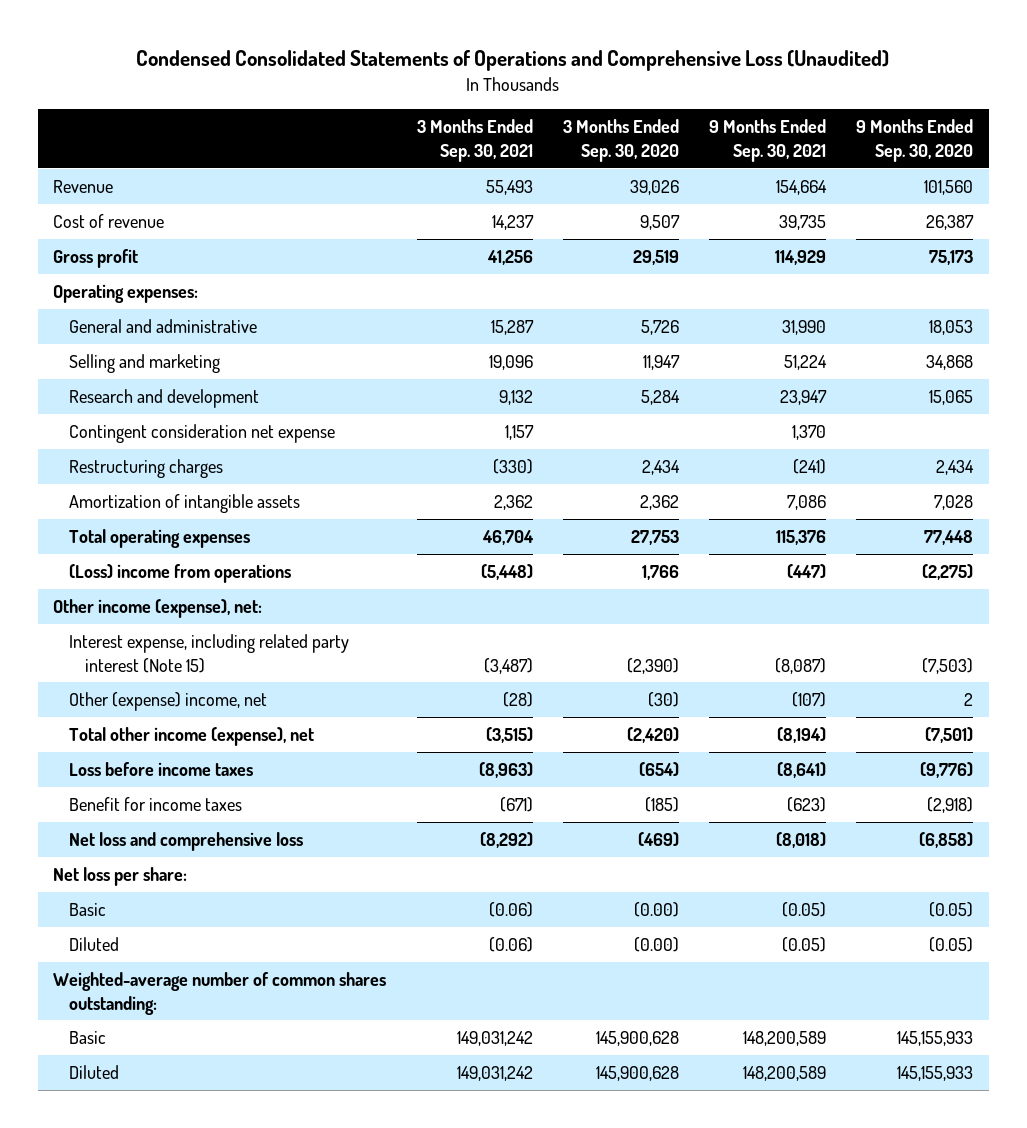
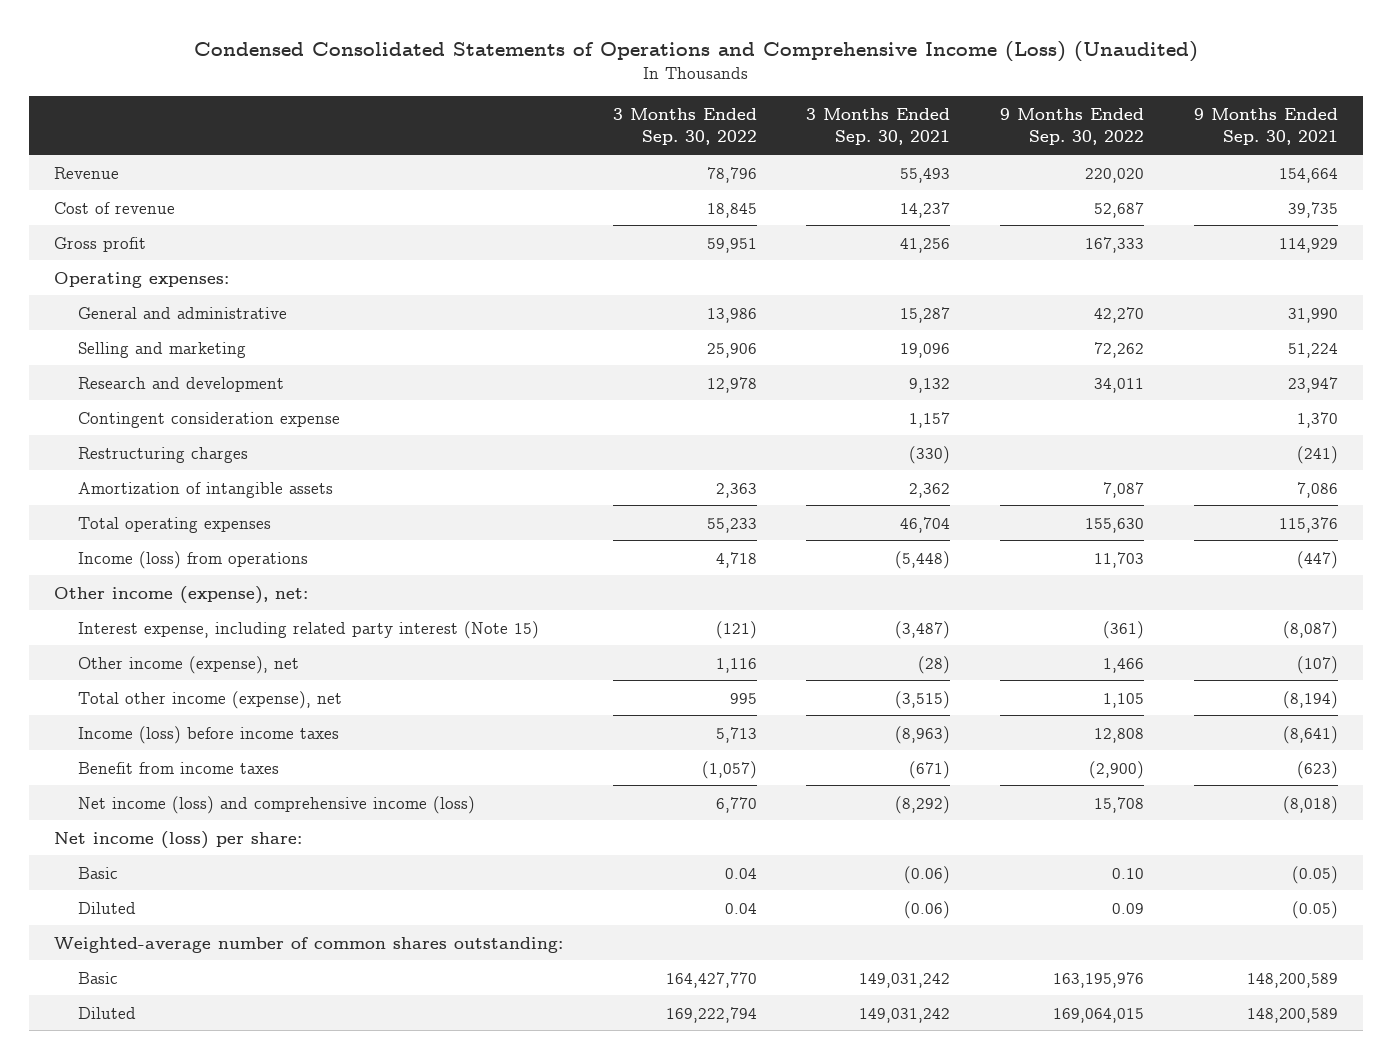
- Condensed Consolidated Statements of Operations and Comprehensive Loss (Unaudited)
+ Condensed Consolidated Statements of Operations and Comprehensive Income (Loss) (Unaudited)
- | 3 Months Ended Sep. 30, 2021 | 3 Months Ended Sep. 30, 2020 | 9 Months Ended Sep. 30, 2021 | 9 Months Ended Sep. 30, 2020
+ | 3 Months Ended Sep. 30, 2022 | 3 Months Ended Sep. 30, 2021 | 9 Months Ended Sep. 30, 2022 | 9 Months Ended Sep. 30, 2021
- Contingent consideration net expense | 1,157 | | 1,370 |
+ Contingent consideration expense | | 1,157 | | 1,370
- (Loss) income from operations | (5,448) | 1,766 | (447) | (2,275)
+ Income (loss) from operations | 4,718 | (5,448) | 11,703 | (447)
- Other (expense) income, net | (28) | (30) | (107) | 2
+ Other income (expense), net | 1,116 | (28) | 1,466 | (107)
- Loss before income taxes | (8,963) | (654) | (8,641) | (9,776)
- Benefit for income taxes | (671) | (185) | (623) | (2,918)
- Net loss and comprehensive loss | (8,292) | (469) | (8,018) | (6,858)
- Net loss per share:
+ Income (loss) before income taxes | 5,713 | (8,963) | 12,808 | (8,641)
+ Benefit from income taxes | (1,057) | (671) | (2,900) | (623)
+ Net income (loss) and comprehensive income (loss) | 6,770 | (8,292) | 15,708 | (8,018)
+ Net income (loss) per share:

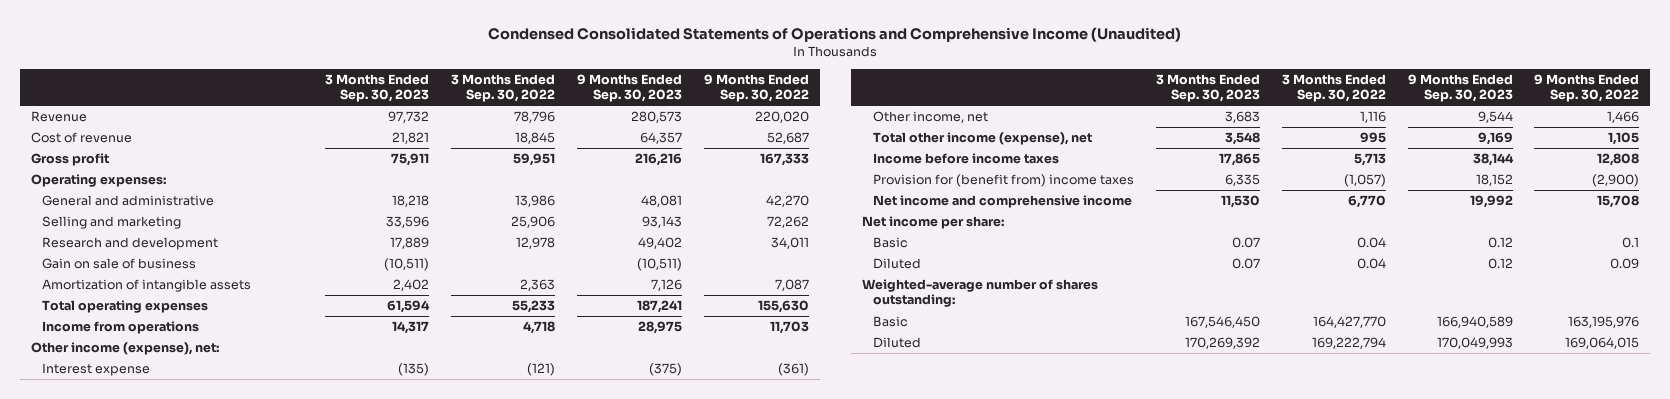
- Condensed Consolidated Statements of Operations and Comprehensive Income (Loss) (Unaudited)
+ Condensed Consolidated Statements of Operations and Comprehensive Income (Unaudited)
- | 3 Months Ended Sep. 30, 2022 | 3 Months Ended Sep. 30, 2021 | 9 Months Ended Sep. 30, 2022 | 9 Months Ended Sep. 30, 2021
+ | 3 Months Ended Sep. 30, 2023 | 3 Months Ended Sep. 30, 2022 | 9 Months Ended Sep. 30, 2023 | 9 Months Ended Sep. 30, 2022
- Contingent consideration expense | | 1,157 | | 1,370
- Restructuring charges | | (330) | | (241)
+ Gain on sale of business | (10,511) | | (10,511) |
- Income (loss) from operations | 4,718 | (5,448) | 11,703 | (447)
+ Income from operations | 14,317 | 4,718 | 28,975 | 11,703
- Interest expense, including related party interest (Note 15) | (121) | (3,487) | (361) | (8,087)
- Other income (expense), net | 1,116 | (28) | 1,466 | (107)
+ Interest expense | (135) | (121) | (375) | (361)
+ Other income, net | 3,683 | 1,116 | 9,544 | 1,466
- Income (loss) before income taxes | 5,713 | (8,963) | 12,808 | (8,641)
- Benefit from income taxes | (1,057) | (671) | (2,900) | (623)
- Net income (loss) and comprehensive income (loss) | 6,770 | (8,292) | 15,708 | (8,018)
- Net income (loss) per share:
- Basic | 0.04 | (0.06) | 0.10 | (0.05)
+ Income before income taxes | 17,865 | 5,713 | 38,144 | 12,808
+ Provision for (benefit from) income taxes | 6,335 | (1,057) | 18,152 | (2,900)
+ Net income and comprehensive income | 11,530 | 6,770 | 19,992 | 15,708
+ Net income per share:
+ Basic | 0.07 | 0.04 | 0.12 | 0.1
- Weighted-average number of common shares outstanding:
+ Weighted-average number of shares outstanding:

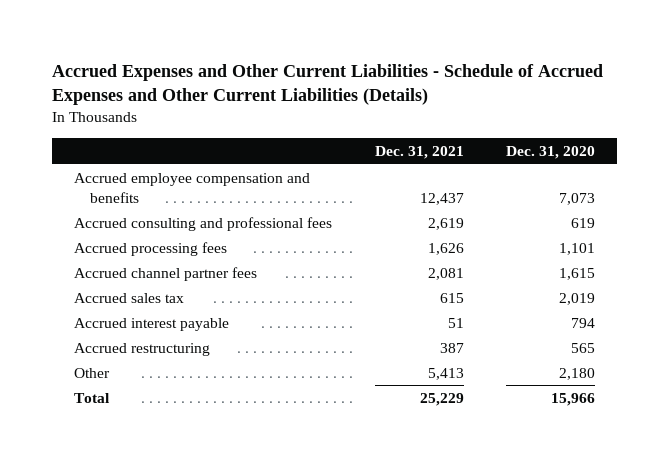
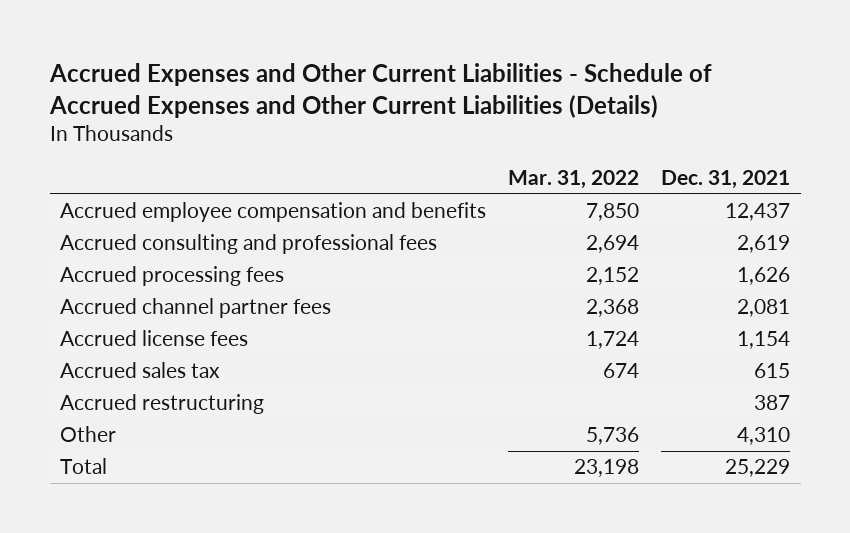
- | Dec. 31, 2021 | Dec. 31, 2020
+ | Mar. 31, 2022 | Dec. 31, 2021
+ Accrued license fees | 1,724 | 1,154
- Accrued interest payable | 51 | 794
- Other | 5,413 | 2,180
+ Other | 5,736 | 4,310

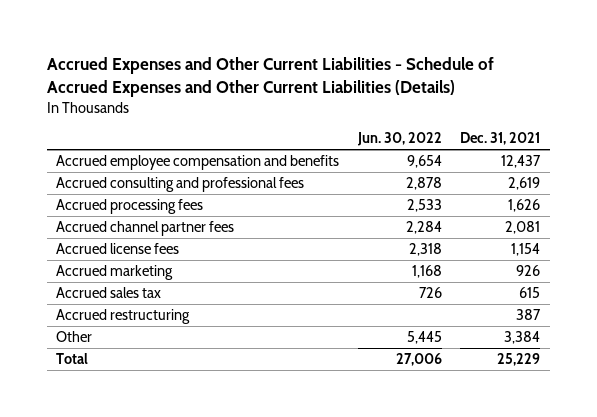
- | Mar. 31, 2022 | Dec. 31, 2021
+ | Jun. 30, 2022 | Dec. 31, 2021
+ Accrued marketing | 1,168 | 926
- Other | 5,736 | 4,310
+ Other | 5,445 | 3,384

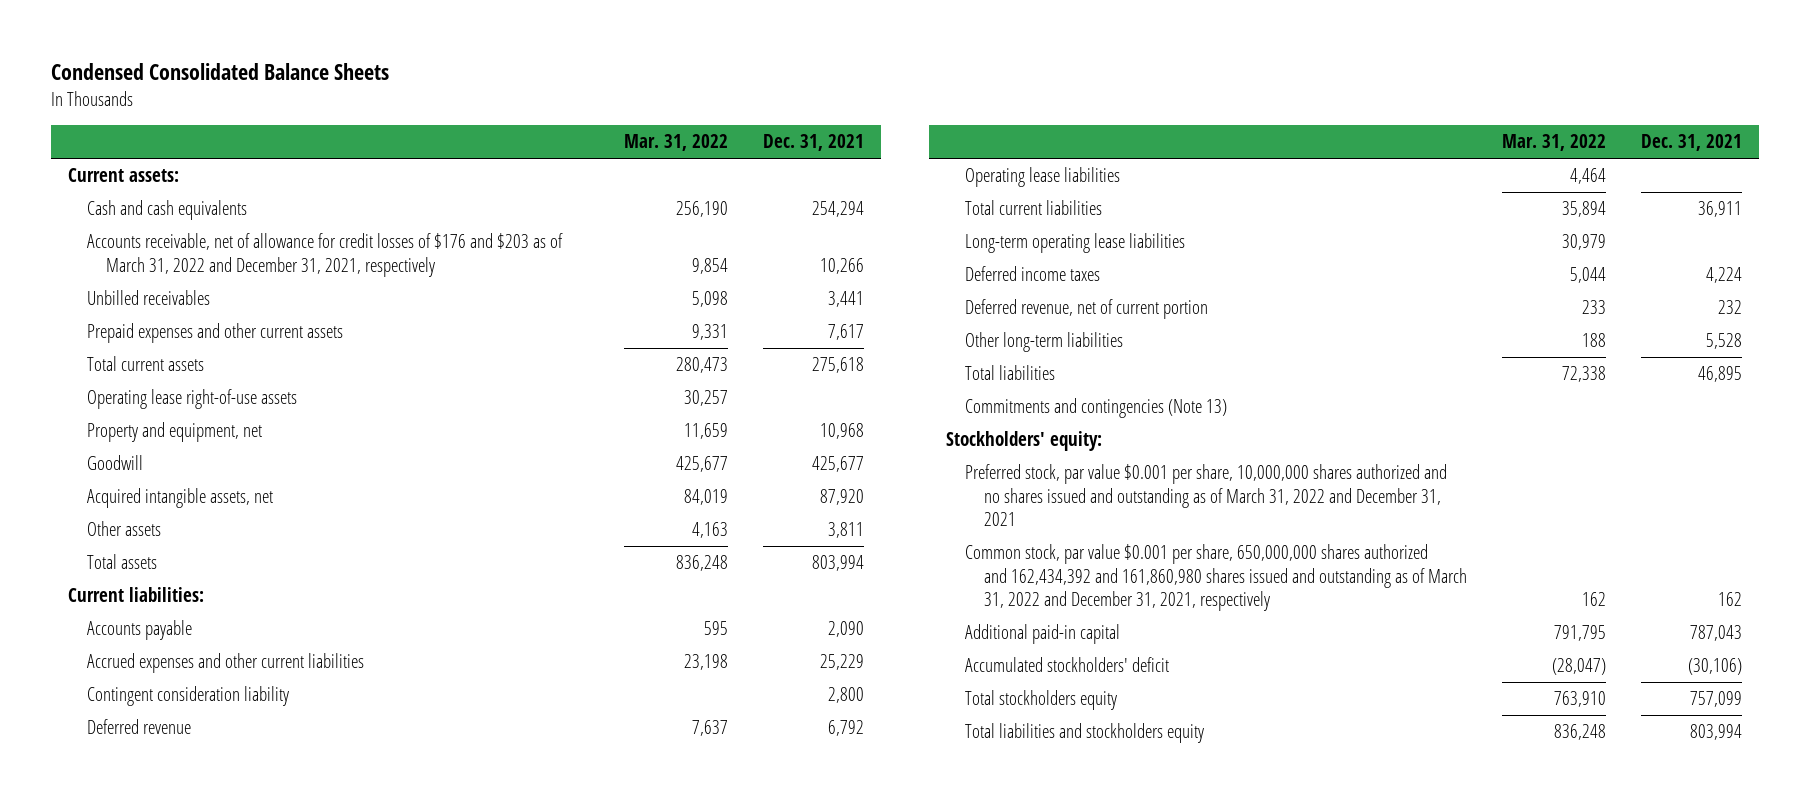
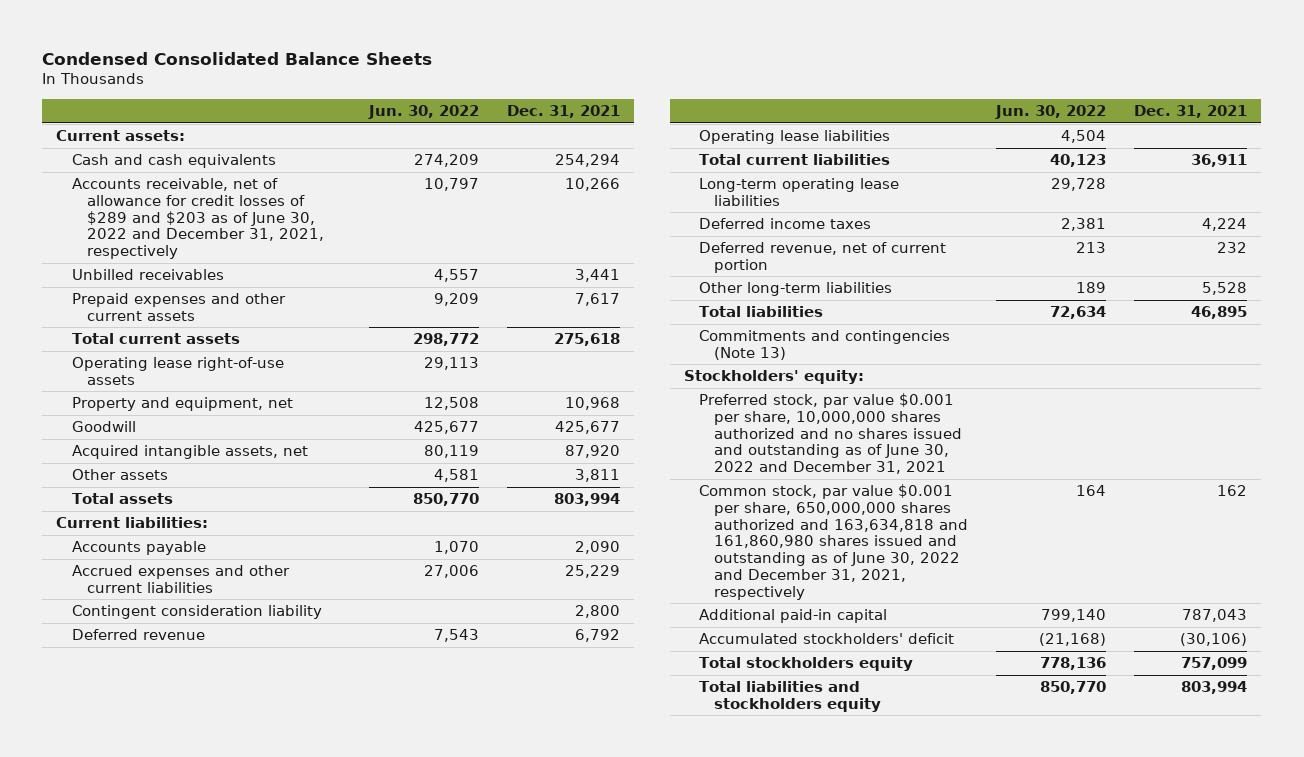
- | Mar. 31, 2022 | Dec. 31, 2021
+ | Jun. 30, 2022 | Dec. 31, 2021
- Accounts receivable, net of allowance for credit losses of $176 and $203 as of March 31, 2022 and December 31, 2021, respectively | 9,854 | 10,266
+ Accounts receivable, net of allowance for credit losses of $289 and $203 as of June 30, 2022 and December 31, 2021, respectively | 10,797 | 10,266
- Preferred stock, par value $0.001 per share, 10,000,000 shares authorized and no shares issued and outstanding as of March 31, 2022 and December 31, 2021
- Common stock, par value $0.001 per share, 650,000,000 shares authorized and 162,434,392 and 161,860,980 shares issued and outstanding as of March 31, 2022 and December 31, 2021, respectively | 162 | 162
+ Preferred stock, par value $0.001 per share, 10,000,000 shares authorized and no shares issued and outstanding as of June 30, 2022 and December 31, 2021
+ Common stock, par value $0.001 per share, 650,000,000 shares authorized and 163,634,818 and 161,860,980 shares issued and outstanding as of June 30, 2022 and December 31, 2021, respectively | 164 | 162

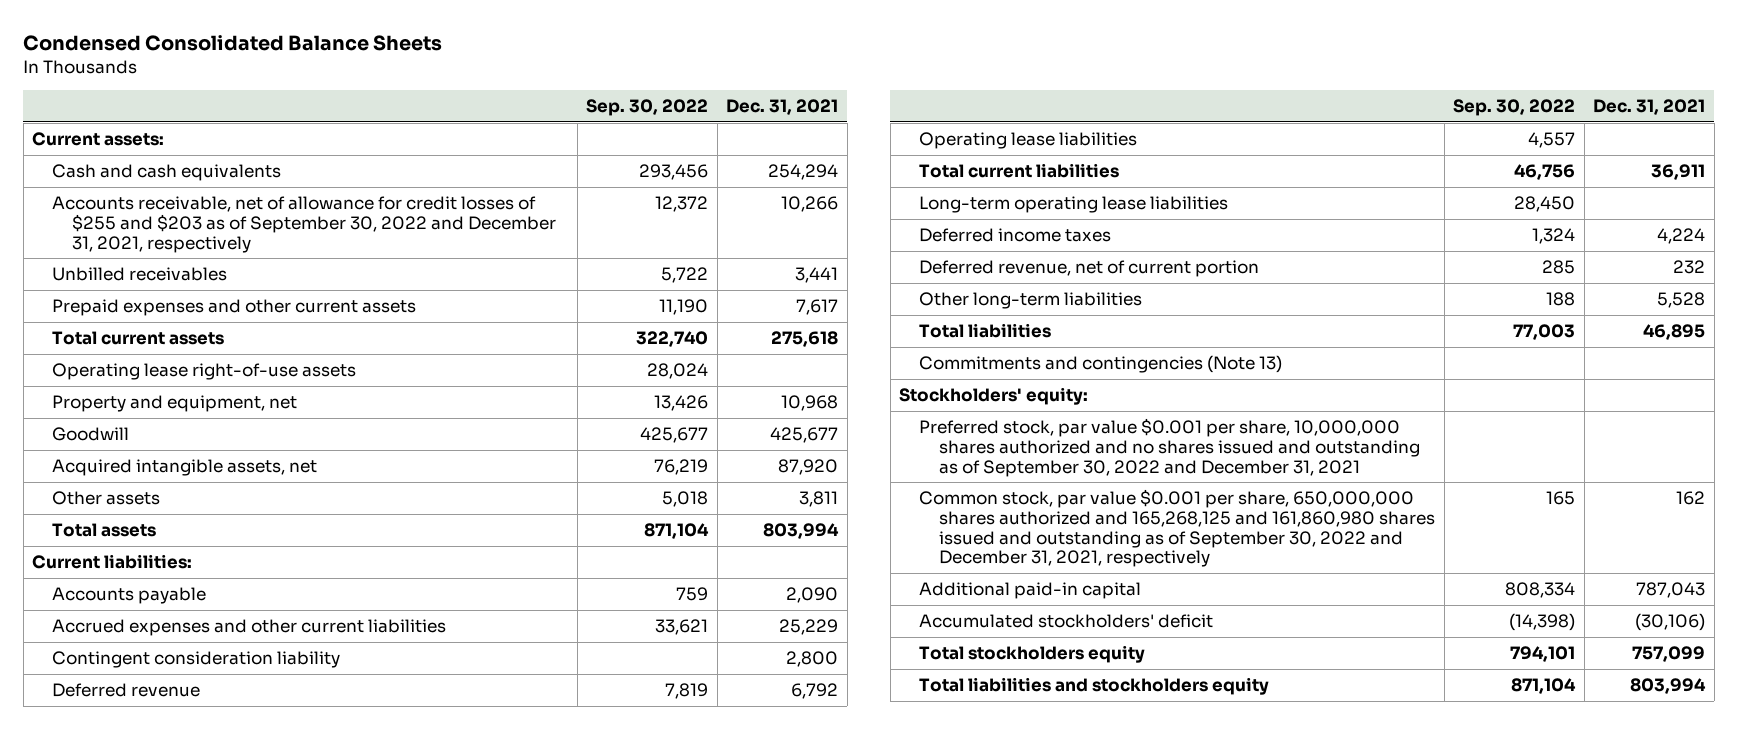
- | Jun. 30, 2022 | Dec. 31, 2021
+ | Sep. 30, 2022 | Dec. 31, 2021
- Accounts receivable, net of allowance for credit losses of $289 and $203 as of June 30, 2022 and December 31, 2021, respectively | 10,797 | 10,266
+ Accounts receivable, net of allowance for credit losses of $255 and $203 as of September 30, 2022 and December 31, 2021, respectively | 12,372 | 10,266
- Preferred stock, par value $0.001 per share, 10,000,000 shares authorized and no shares issued and outstanding as of June 30, 2022 and December 31, 2021
- Common stock, par value $0.001 per share, 650,000,000 shares authorized and 163,634,818 and 161,860,980 shares issued and outstanding as of June 30, 2022 and December 31, 2021, respectively | 164 | 162
+ Preferred stock, par value $0.001 per share, 10,000,000 shares authorized and no shares issued and outstanding as of September 30, 2022 and December 31, 2021
+ Common stock, par value $0.001 per share, 650,000,000 shares authorized and 165,268,125 and 161,860,980 shares issued and outstanding as of September 30, 2022 and December 31, 2021, respectively | 165 | 162

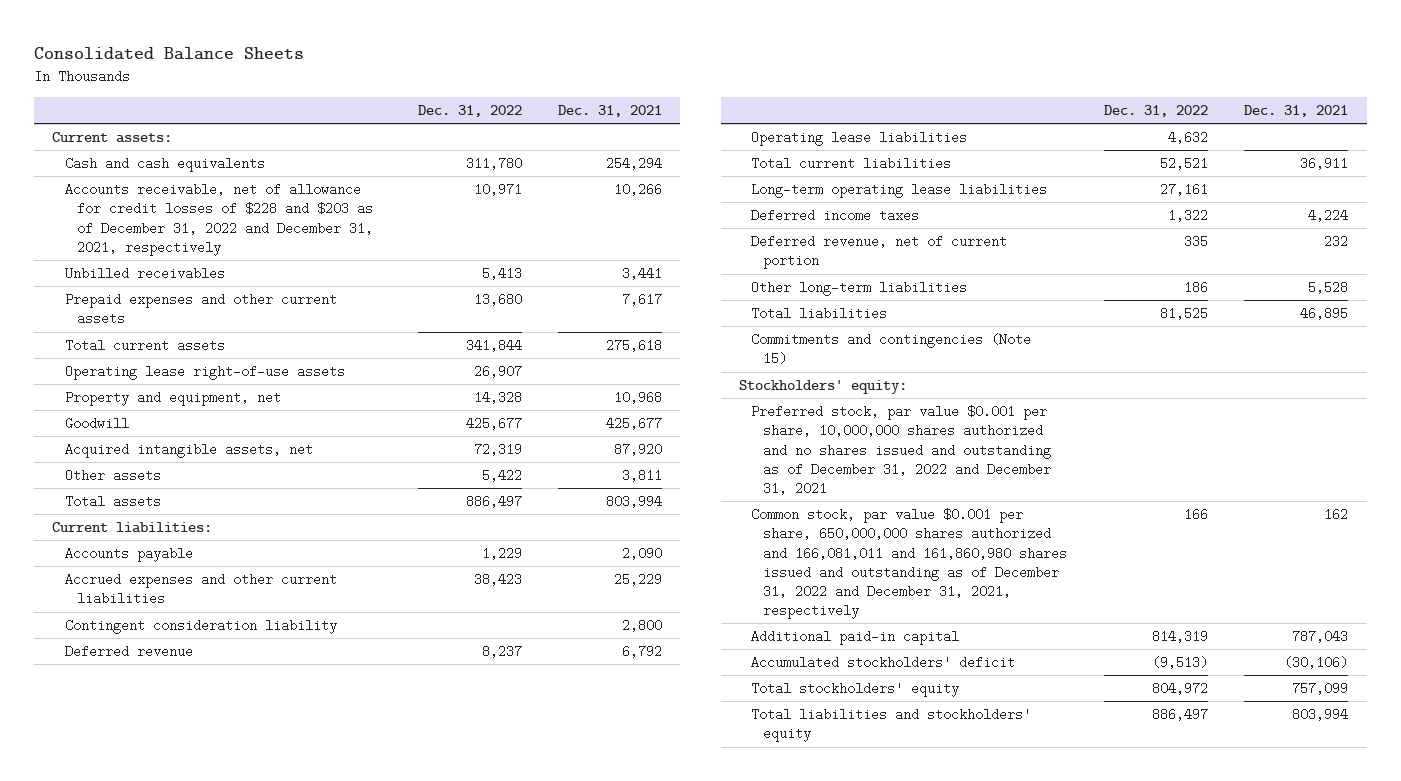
- Condensed Consolidated Balance Sheets
+ Consolidated Balance Sheets
- | Sep. 30, 2022 | Dec. 31, 2021
+ | Dec. 31, 2022 | Dec. 31, 2021
- Accounts receivable, net of allowance for credit losses of $255 and $203 as of September 30, 2022 and December 31, 2021, respectively | 12,372 | 10,266
+ Accounts receivable, net of allowance for credit losses of $228 and $203 as of December 31, 2022 and December 31, 2021, respectively | 10,971 | 10,266
- Commitments and contingencies (Note 13)
+ Commitments and contingencies (Note 15)
- Preferred stock, par value $0.001 per share, 10,000,000 shares authorized and no shares issued and outstanding as of September 30, 2022 and December 31, 2021
- Common stock, par value $0.001 per share, 650,000,000 shares authorized and 165,268,125 and 161,860,980 shares issued and outstanding as of September 30, 2022 and December 31, 2021, respectively | 165 | 162
+ Preferred stock, par value $0.001 per share, 10,000,000 shares authorized and no shares issued and outstanding as of December 31, 2022 and December 31, 2021
+ Common stock, par value $0.001 per share, 650,000,000 shares authorized and 166,081,011 and 161,860,980 shares issued and outstanding as of December 31, 2022 and December 31, 2021, respectively | 166 | 162
- Total stockholders equity | 794,101 | 757,099
- Total liabilities and stockholders equity | 871,104 | 803,994
+ Total stockholders' equity | 804,972 | 757,099
+ Total liabilities and stockholders' equity | 886,497 | 803,994

